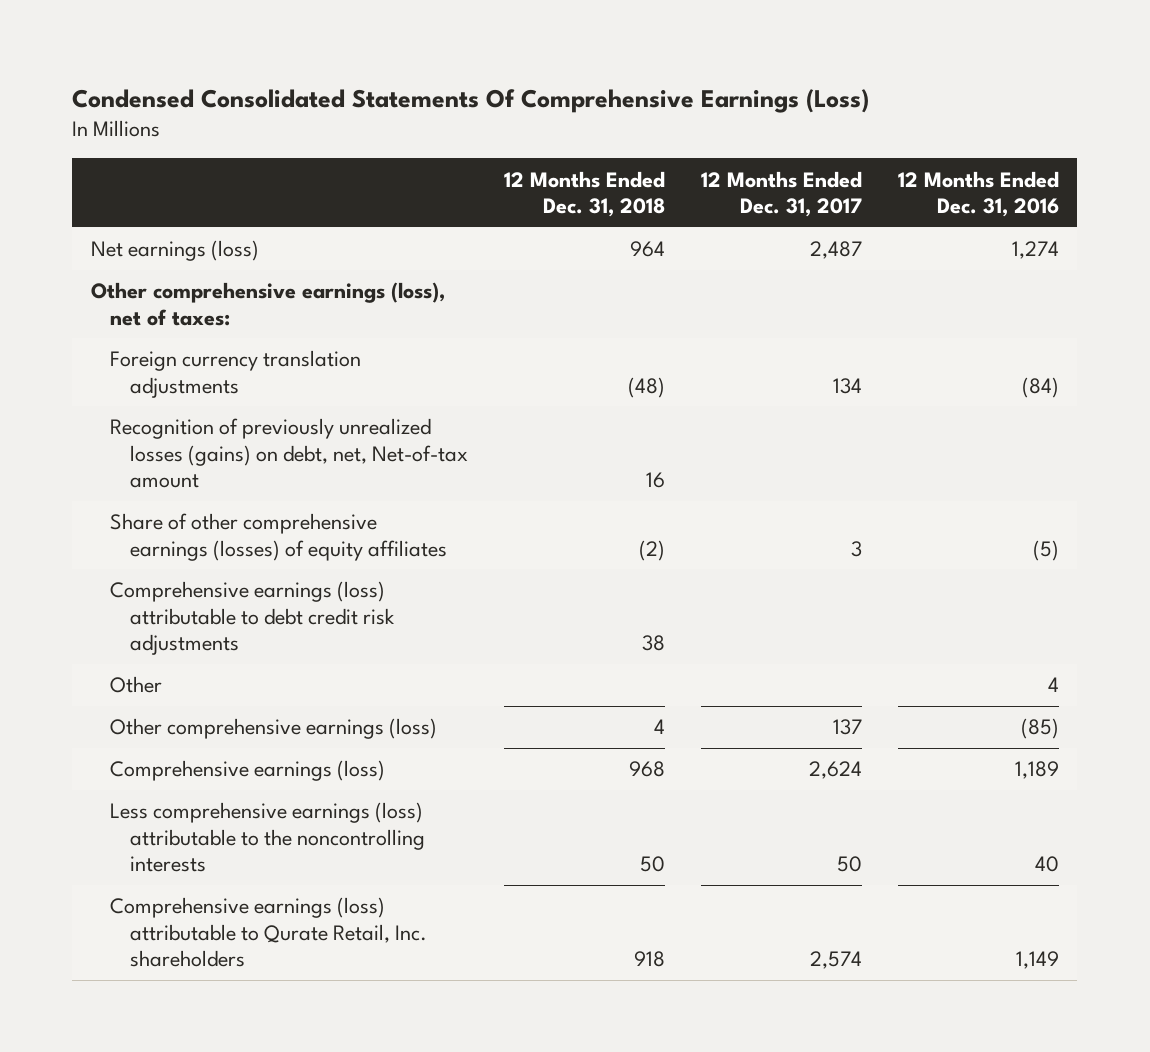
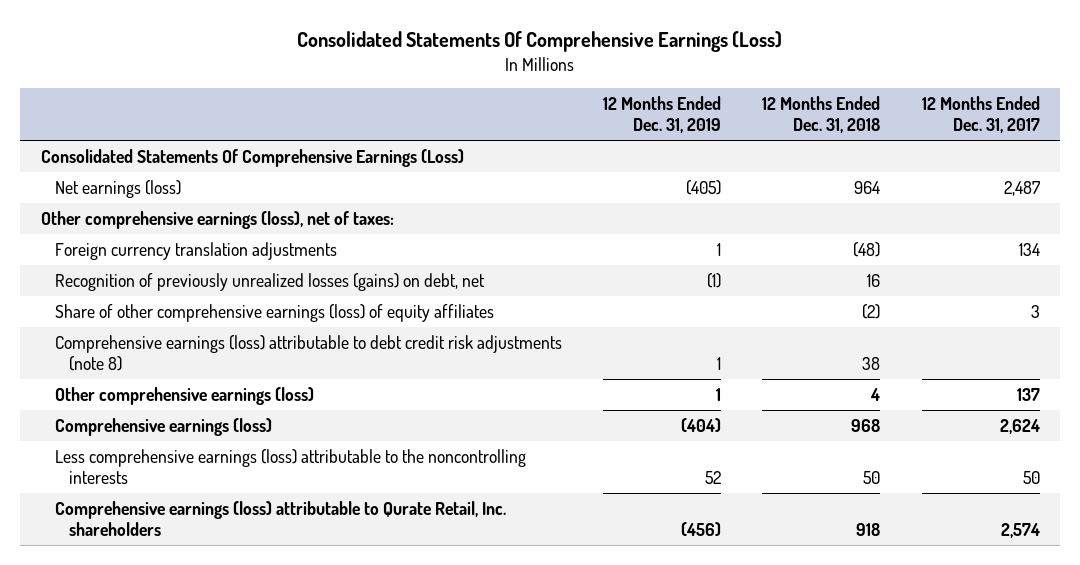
- Condensed Consolidated Statements Of Comprehensive Earnings (Loss)
+ Consolidated Statements Of Comprehensive Earnings (Loss)
- | 12 Months Ended Dec. 31, 2018 | 12 Months Ended Dec. 31, 2017 | 12 Months Ended Dec. 31, 2016
+ | 12 Months Ended Dec. 31, 2019 | 12 Months Ended Dec. 31, 2018 | 12 Months Ended Dec. 31, 2017
+ Consolidated Statements Of Comprehensive Earnings (Loss)
- Recognition of previously unrealized losses (gains) on debt, net, Net-of-tax amount | 16 | |
- Share of other comprehensive earnings (losses) of equity affiliates | (2) | 3 | (5)
- Comprehensive earnings (loss) attributable to debt credit risk adjustments | 38 | |
- Other | | | 4
+ Recognition of previously unrealized losses (gains) on debt, net | (1) | 16 |
+ Share of other comprehensive earnings (loss) of equity affiliates | | (2) | 3
+ Comprehensive earnings (loss) attributable to debt credit risk adjustments (note 8) | 1 | 38 |

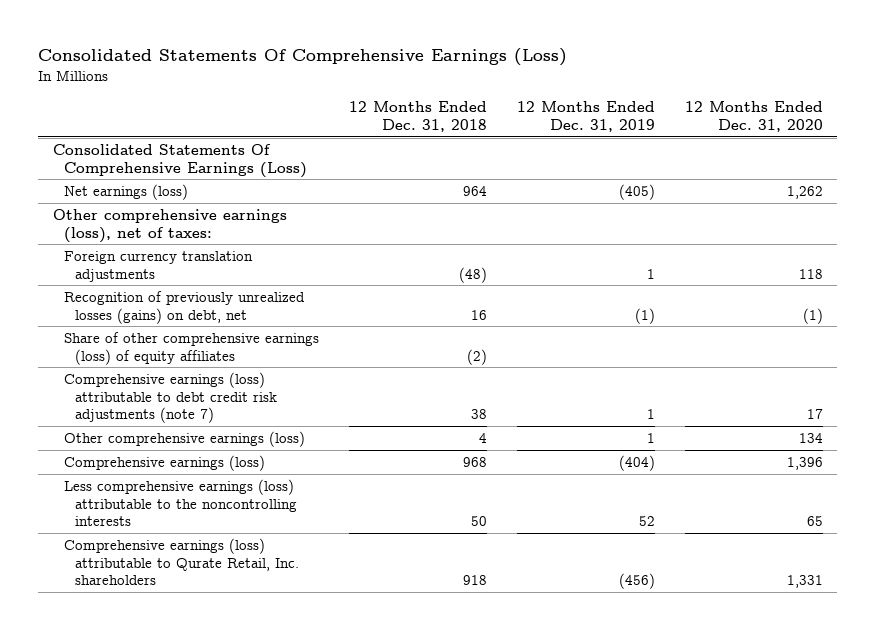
- | 12 Months Ended Dec. 31, 2019 | 12 Months Ended Dec. 31, 2018 | 12 Months Ended Dec. 31, 2017
+ | 12 Months Ended Dec. 31, 2018 | 12 Months Ended Dec. 31, 2019 | 12 Months Ended Dec. 31, 2020
- Comprehensive earnings (loss) attributable to debt credit risk adjustments (note 8) | 1 | 38 |
+ Comprehensive earnings (loss) attributable to debt credit risk adjustments (note 7) | 38 | 1 | 17

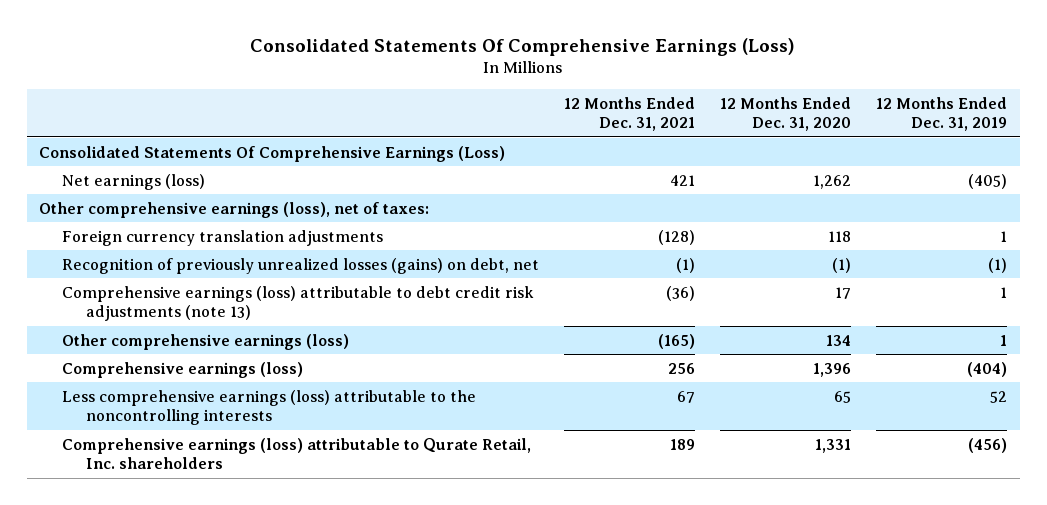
- | 12 Months Ended Dec. 31, 2018 | 12 Months Ended Dec. 31, 2019 | 12 Months Ended Dec. 31, 2020
+ | 12 Months Ended Dec. 31, 2021 | 12 Months Ended Dec. 31, 2020 | 12 Months Ended Dec. 31, 2019
- Share of other comprehensive earnings (loss) of equity affiliates | (2) | |
- Comprehensive earnings (loss) attributable to debt credit risk adjustments (note 7) | 38 | 1 | 17
+ Comprehensive earnings (loss) attributable to debt credit risk adjustments (note 13) | (36) | 17 | 1

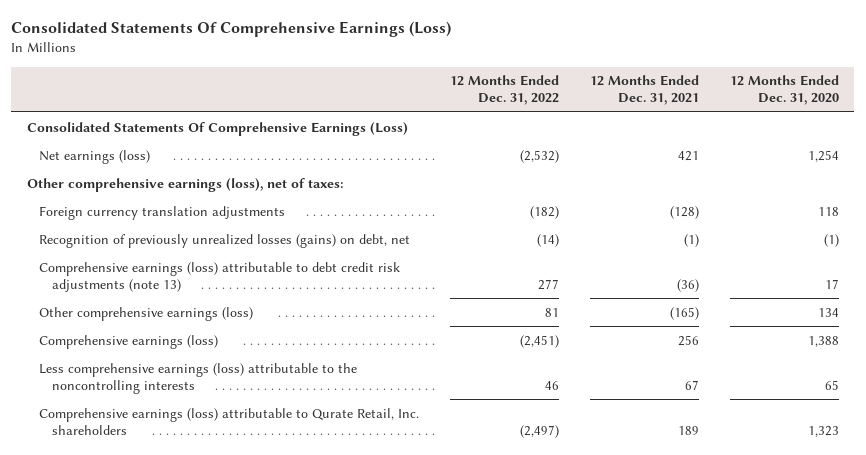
- | 12 Months Ended Dec. 31, 2021 | 12 Months Ended Dec. 31, 2020 | 12 Months Ended Dec. 31, 2019
+ | 12 Months Ended Dec. 31, 2022 | 12 Months Ended Dec. 31, 2021 | 12 Months Ended Dec. 31, 2020
- Net earnings (loss) | 421 | 1,262 | (405)
+ Net earnings (loss) | (2,532) | 421 | 1,254
- Comprehensive earnings (loss) | 256 | 1,396 | (404)
+ Comprehensive earnings (loss) | (2,451) | 256 | 1,388
- Comprehensive earnings (loss) attributable to Qurate Retail, Inc. shareholders | 189 | 1,331 | (456)
+ Comprehensive earnings (loss) attributable to Qurate Retail, Inc. shareholders | (2,497) | 189 | 1,323

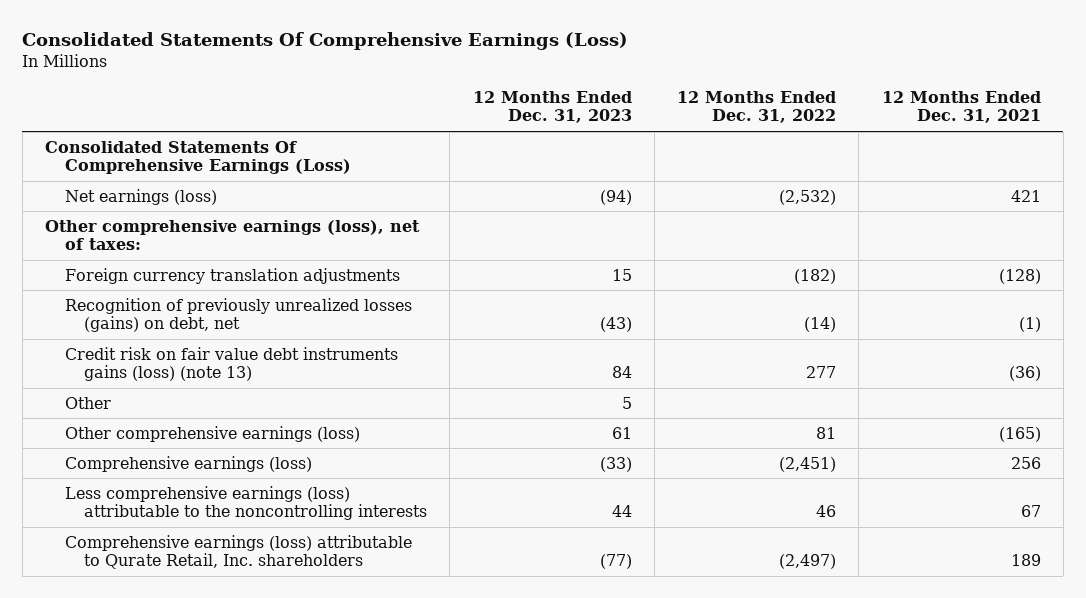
- | 12 Months Ended Dec. 31, 2022 | 12 Months Ended Dec. 31, 2021 | 12 Months Ended Dec. 31, 2020
+ | 12 Months Ended Dec. 31, 2023 | 12 Months Ended Dec. 31, 2022 | 12 Months Ended Dec. 31, 2021
- Comprehensive earnings (loss) attributable to debt credit risk adjustments (note 13) | 277 | (36) | 17
+ Credit risk on fair value debt instruments gains (loss) (note 13) | 84 | 277 | (36)
+ Other | 5 | |

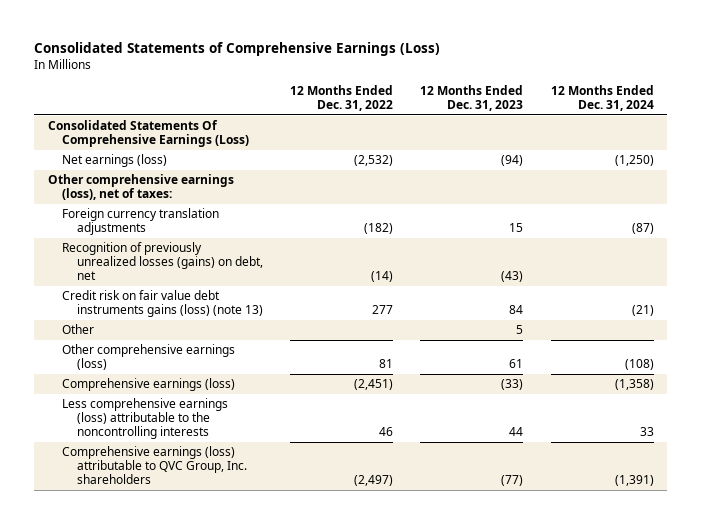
- Consolidated Statements Of Comprehensive Earnings (Loss)
+ Consolidated Statements of Comprehensive Earnings (Loss)
- | 12 Months Ended Dec. 31, 2023 | 12 Months Ended Dec. 31, 2022 | 12 Months Ended Dec. 31, 2021
+ | 12 Months Ended Dec. 31, 2022 | 12 Months Ended Dec. 31, 2023 | 12 Months Ended Dec. 31, 2024
- Comprehensive earnings (loss) attributable to Qurate Retail, Inc. shareholders | (77) | (2,497) | 189
+ Comprehensive earnings (loss) attributable to QVC Group, Inc. shareholders | (2,497) | (77) | (1,391)

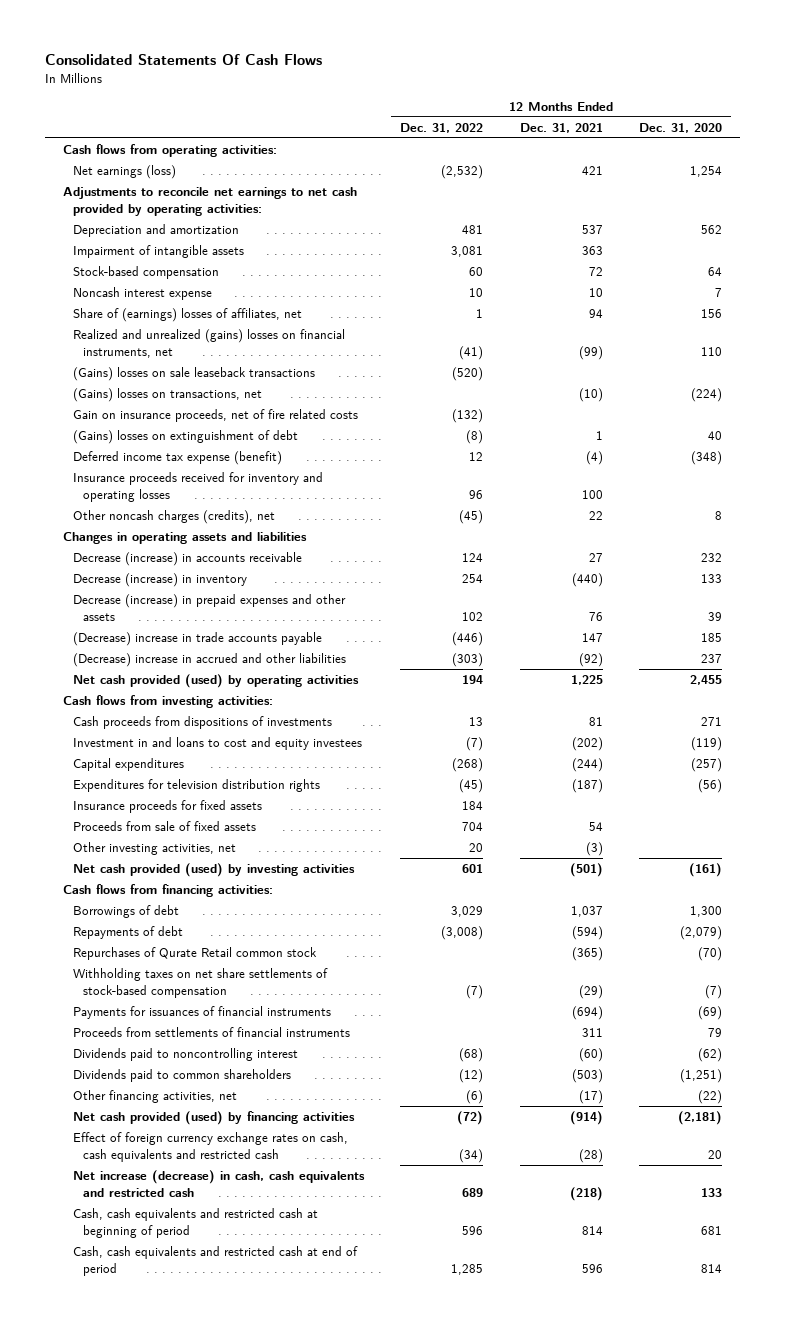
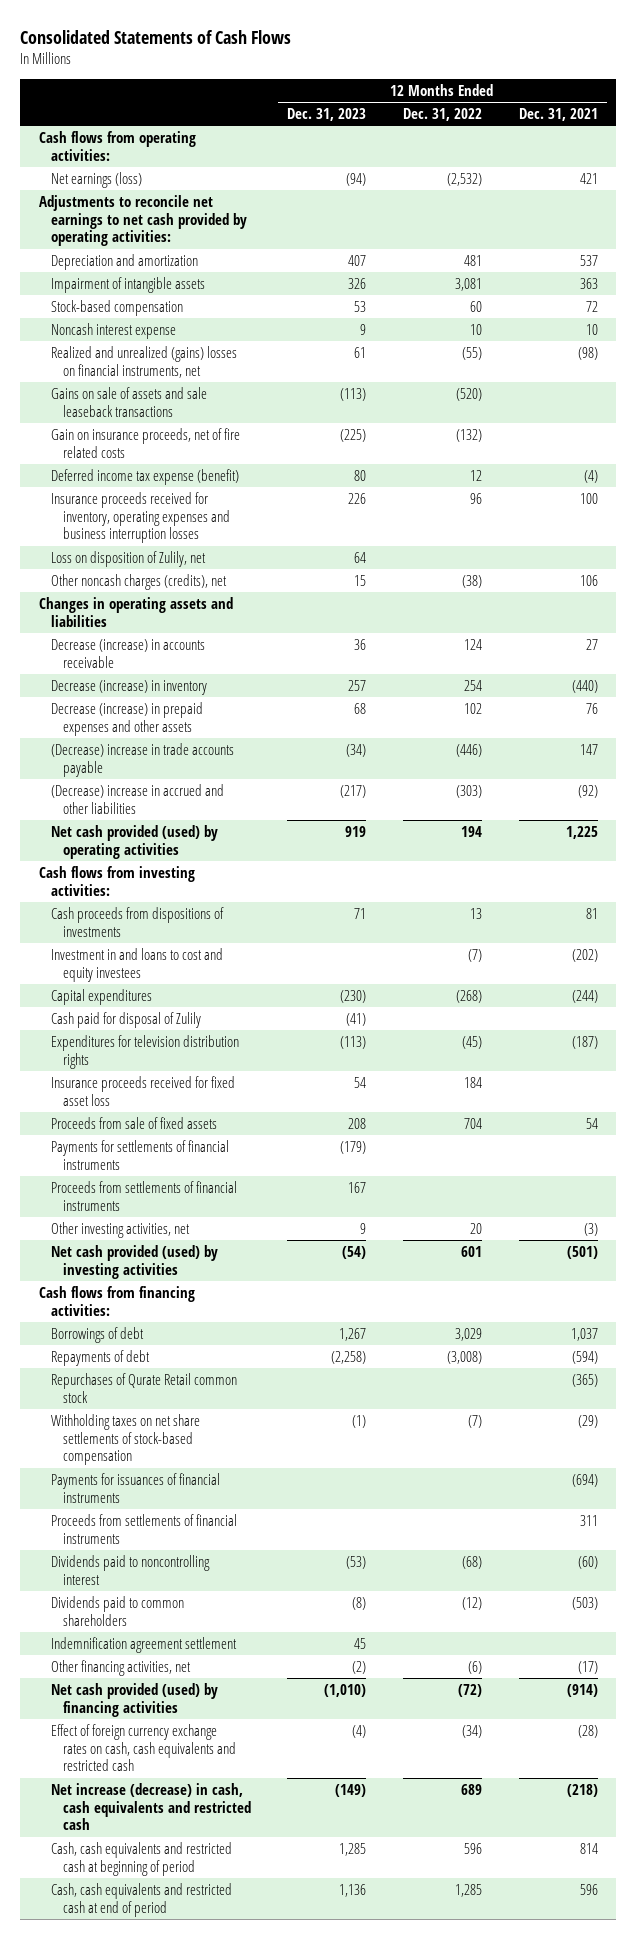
- Consolidated Statements Of Cash Flows
+ Consolidated Statements of Cash Flows
- | 12 Months Ended Dec. 31, 2022 | 12 Months Ended Dec. 31, 2021 | 12 Months Ended Dec. 31, 2020
+ | 12 Months Ended Dec. 31, 2023 | 12 Months Ended Dec. 31, 2022 | 12 Months Ended Dec. 31, 2021
- Share of (earnings) losses of affiliates, net | 1 | 94 | 156
- Realized and unrealized (gains) losses on financial instruments, net | (41) | (99) | 110
- (Gains) losses on sale leaseback transactions | (520) | |
- (Gains) losses on transactions, net | | (10) | (224)
+ Realized and unrealized (gains) losses on financial instruments, net | 61 | (55) | (98)
+ Gains on sale of assets and sale leaseback transactions | (113) | (520) |
- (Gains) losses on extinguishment of debt | (8) | 1 | 40
- Insurance proceeds received for inventory and operating losses | 96 | 100 |
- Other noncash charges (credits), net | (45) | 22 | 8
+ Insurance proceeds received for inventory, operating expenses and business interruption losses | 226 | 96 | 100
+ Loss on disposition of Zulily, net | 64 | |
+ Other noncash charges (credits), net | 15 | (38) | 106
+ Cash paid for disposal of Zulily | (41) | |
- Insurance proceeds for fixed assets | 184 | |
+ Insurance proceeds received for fixed asset loss | 54 | 184 |
+ Payments for settlements of financial instruments | (179) | |
+ Proceeds from settlements of financial instruments | 167 | |
+ Indemnification agreement settlement | 45 | |

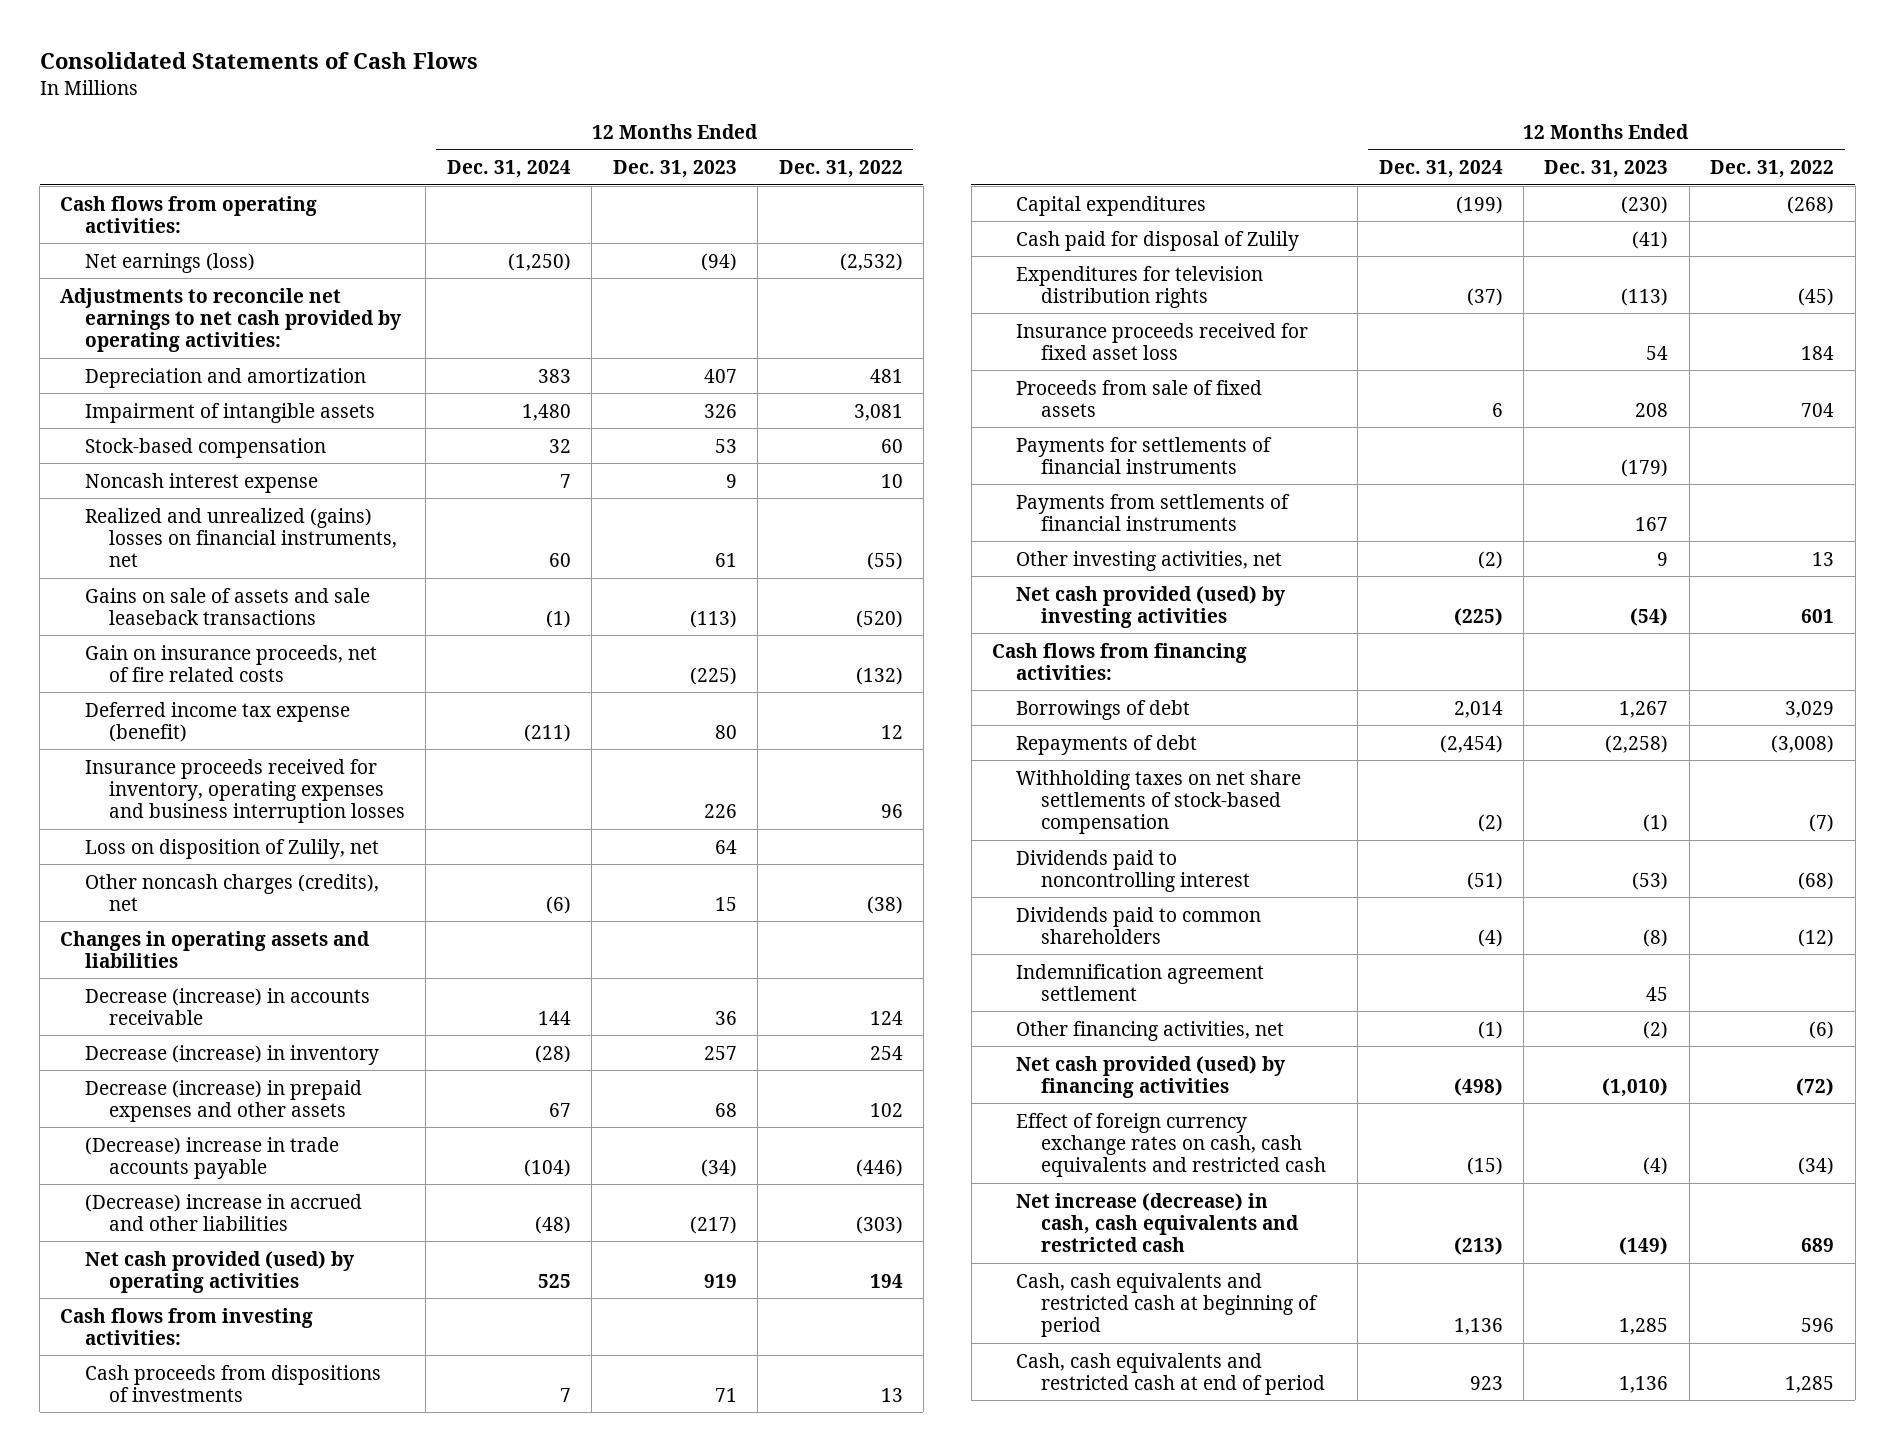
- | 12 Months Ended Dec. 31, 2023 | 12 Months Ended Dec. 31, 2022 | 12 Months Ended Dec. 31, 2021
+ | 12 Months Ended Dec. 31, 2024 | 12 Months Ended Dec. 31, 2023 | 12 Months Ended Dec. 31, 2022
- Investment in and loans to cost and equity investees | | (7) | (202)
- Proceeds from settlements of financial instruments | 167 | |
- Other investing activities, net | 9 | 20 | (3)
+ Payments from settlements of financial instruments | | 167 |
+ Other investing activities, net | (2) | 9 | 13
- Repurchases of Qurate Retail common stock | | | (365)
- Payments for issuances of financial instruments | | | (694)
- Proceeds from settlements of financial instruments | | | 311

